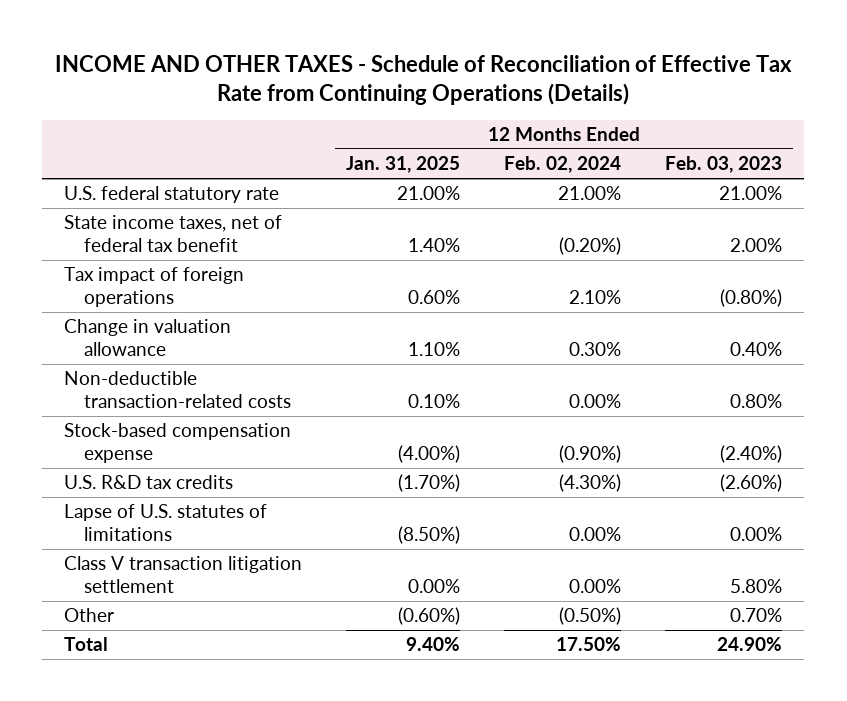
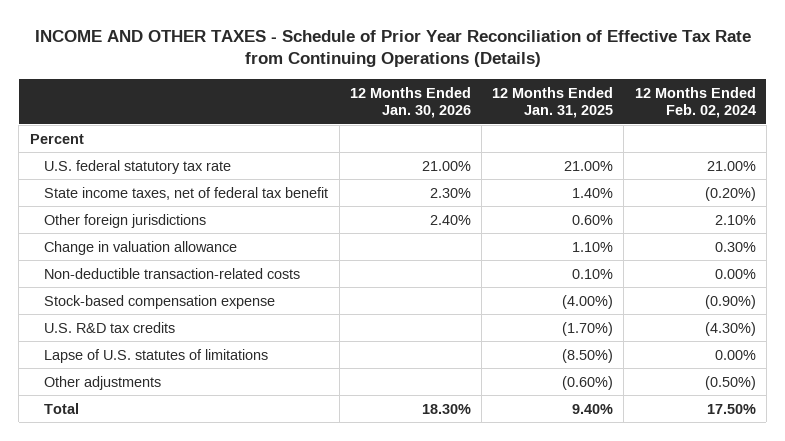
- INCOME AND OTHER TAXES - Schedule of Reconciliation of Effective Tax Rate from Continuing Operations (Details)
+ INCOME AND OTHER TAXES - Schedule of Prior Year Reconciliation of Effective Tax Rate from Continuing Operations (Details)
- | 12 Months Ended Jan. 31, 2025 | 12 Months Ended Feb. 02, 2024 | 12 Months Ended Feb. 03, 2023
+ | 12 Months Ended Jan. 30, 2026 | 12 Months Ended Jan. 31, 2025 | 12 Months Ended Feb. 02, 2024
- U.S. federal statutory rate | 21.00% | 21.00% | 21.00%
+ Percent
+ U.S. federal statutory tax rate | 21.00% | 21.00% | 21.00%
- Tax impact of foreign operations | 0.60% | 2.10% | (0.80%)
+ Other foreign jurisdictions | 2.40% | 0.60% | 2.10%
- Class V transaction litigation settlement | 0.00% | 0.00% | 5.80%
- Other | (0.60%) | (0.50%) | 0.70%
+ Other adjustments | | (0.60%) | (0.50%)

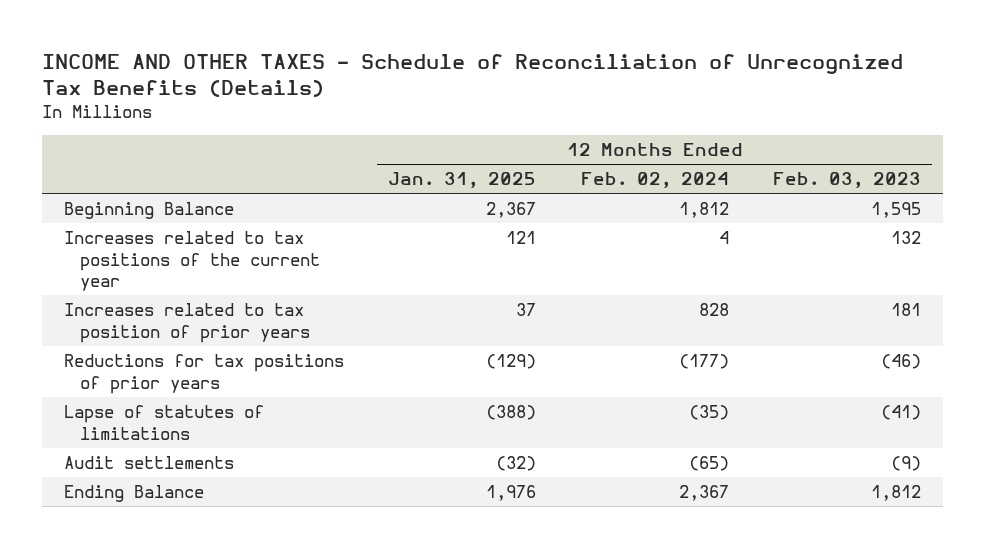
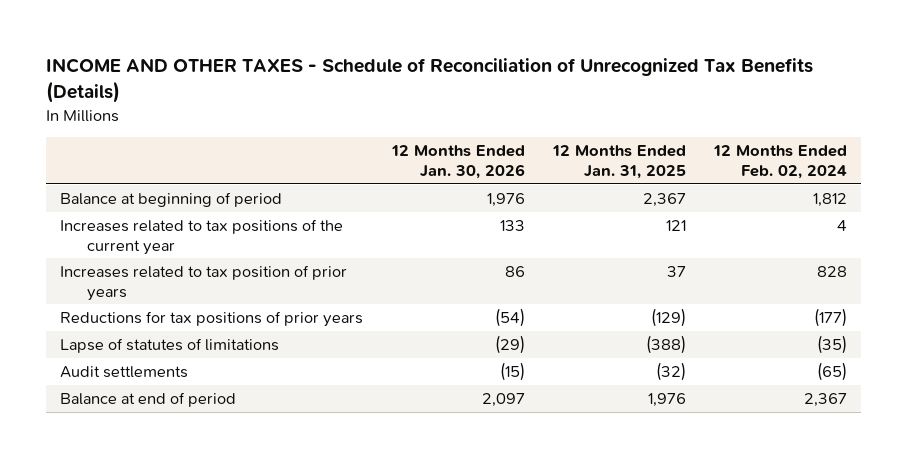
- | 12 Months Ended Jan. 31, 2025 | 12 Months Ended Feb. 02, 2024 | 12 Months Ended Feb. 03, 2023
+ | 12 Months Ended Jan. 30, 2026 | 12 Months Ended Jan. 31, 2025 | 12 Months Ended Feb. 02, 2024
- Beginning Balance | 2,367 | 1,812 | 1,595
+ Balance at beginning of period | 1,976 | 2,367 | 1,812
- Ending Balance | 1,976 | 2,367 | 1,812
+ Balance at end of period | 2,097 | 1,976 | 2,367

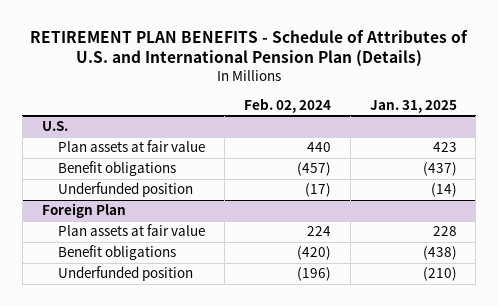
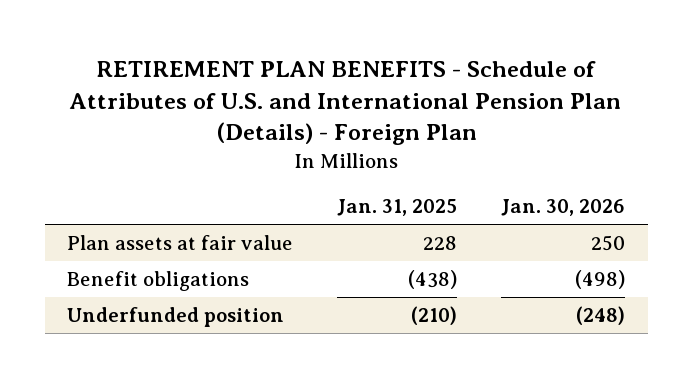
- RETIREMENT PLAN BENEFITS - Schedule of Attributes of U.S. and International Pension Plan (Details)
+ RETIREMENT PLAN BENEFITS - Schedule of Attributes of U.S. and International Pension Plan (Details) - Foreign Plan
- | Feb. 02, 2024 | Jan. 31, 2025
+ | Jan. 31, 2025 | Jan. 30, 2026
- U.S.
- Plan assets at fair value | 440 | 423
- Benefit obligations | (457) | (437)
- Underfunded position | (17) | (14)
- Foreign Plan

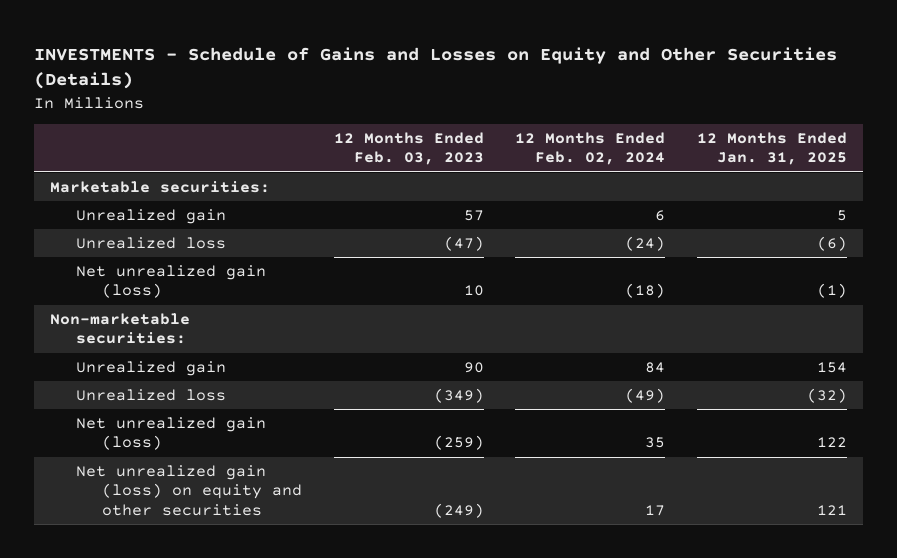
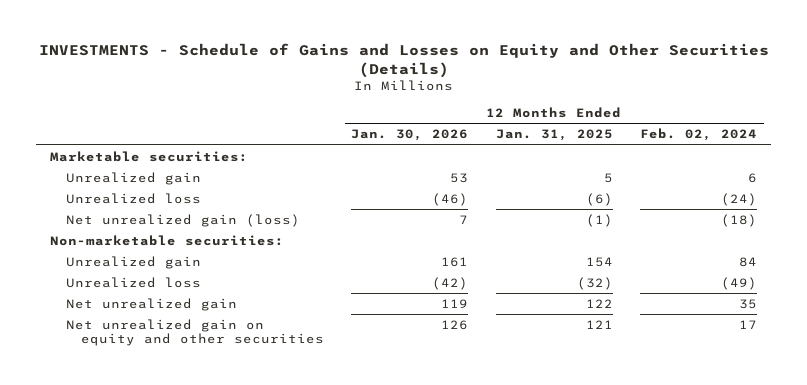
- | 12 Months Ended Feb. 03, 2023 | 12 Months Ended Feb. 02, 2024 | 12 Months Ended Jan. 31, 2025
+ | 12 Months Ended Jan. 30, 2026 | 12 Months Ended Jan. 31, 2025 | 12 Months Ended Feb. 02, 2024
- Net unrealized gain (loss) | (259) | 35 | 122
- Net unrealized gain (loss) on equity and other securities | (249) | 17 | 121
+ Net unrealized gain | 119 | 122 | 35
+ Net unrealized gain on equity and other securities | 126 | 121 | 17

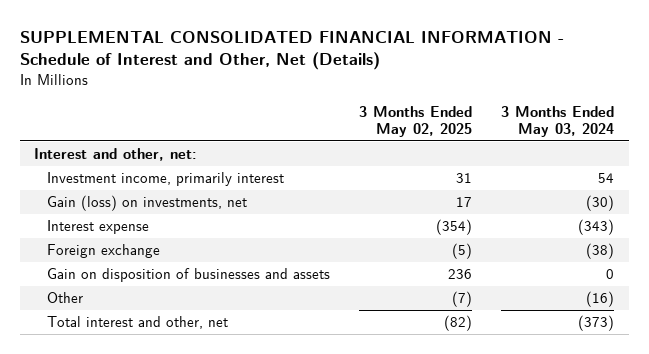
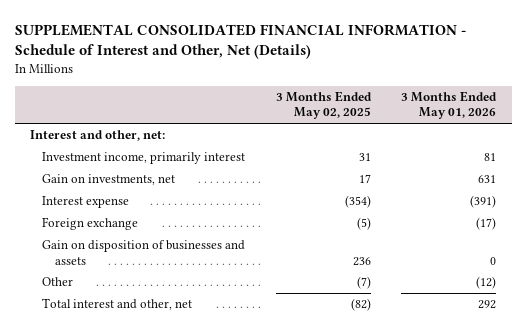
- | 3 Months Ended May 02, 2025 | 3 Months Ended May 03, 2024
+ | 3 Months Ended May 02, 2025 | 3 Months Ended May 01, 2026
- Gain (loss) on investments, net | 17 | (30)
+ Gain on investments, net | 17 | 631

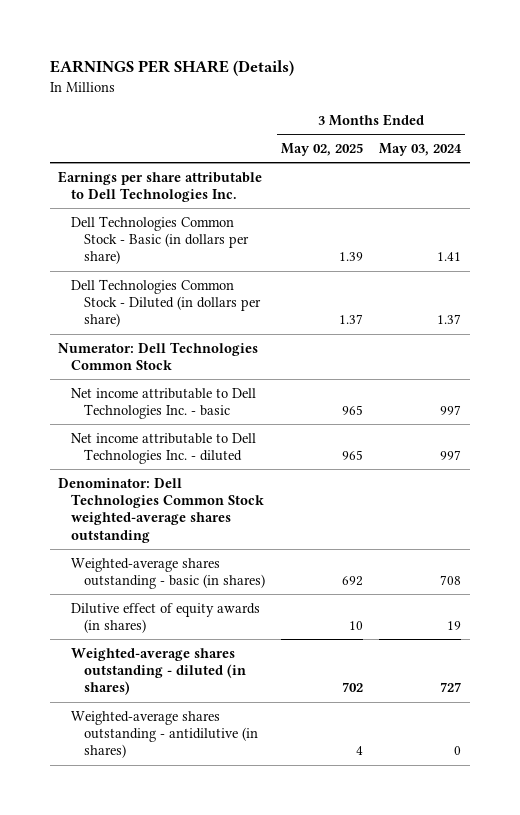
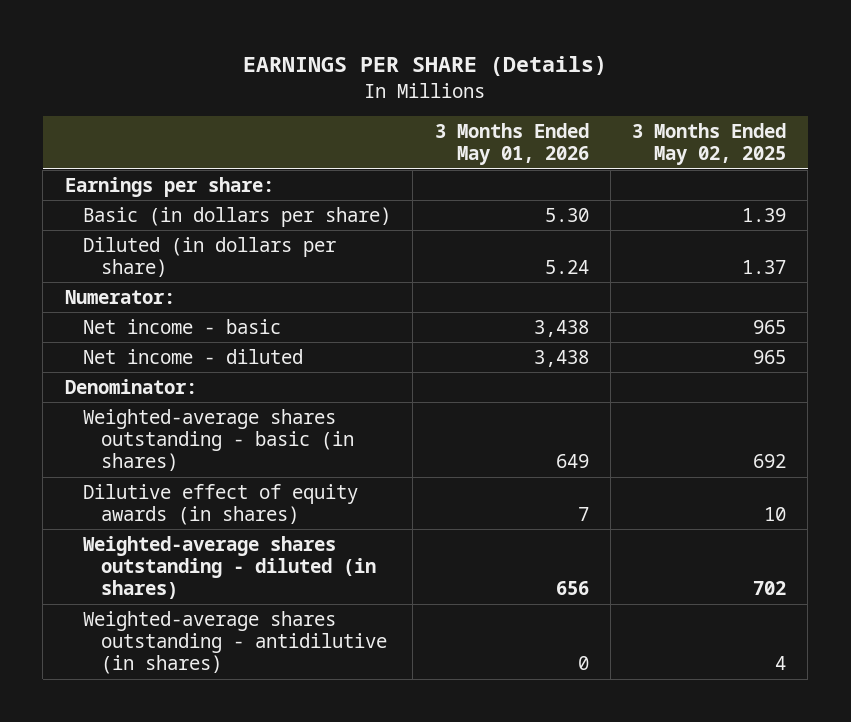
- | 3 Months Ended May 02, 2025 | 3 Months Ended May 03, 2024
+ | 3 Months Ended May 01, 2026 | 3 Months Ended May 02, 2025
- Earnings per share attributable to Dell Technologies Inc.
- Dell Technologies Common Stock - Basic (in dollars per share) | 1.39 | 1.41
- Dell Technologies Common Stock - Diluted (in dollars per share) | 1.37 | 1.37
- Numerator: Dell Technologies Common Stock
- Net income attributable to Dell Technologies Inc. - basic | 965 | 997
- Net income attributable to Dell Technologies Inc. - diluted | 965 | 997
- Denominator: Dell Technologies Common Stock weighted-average shares outstanding
+ Earnings per share:
+ Basic (in dollars per share) | 5.30 | 1.39
+ Diluted (in dollars per share) | 5.24 | 1.37
+ Numerator:
+ Net income - basic | 3,438 | 965
+ Net income - diluted | 3,438 | 965
+ Denominator:

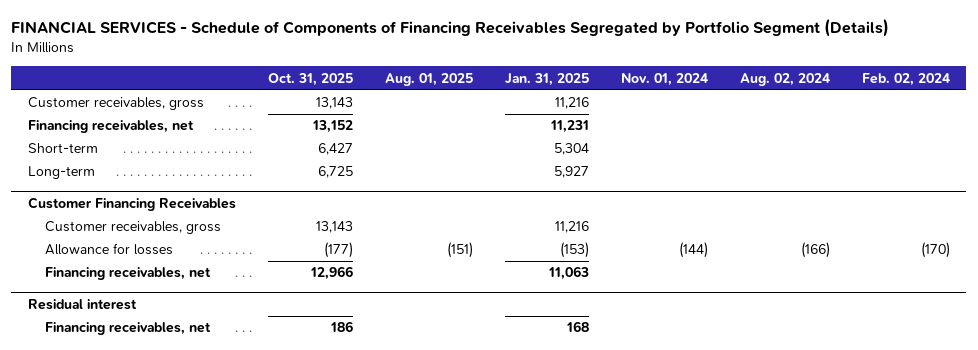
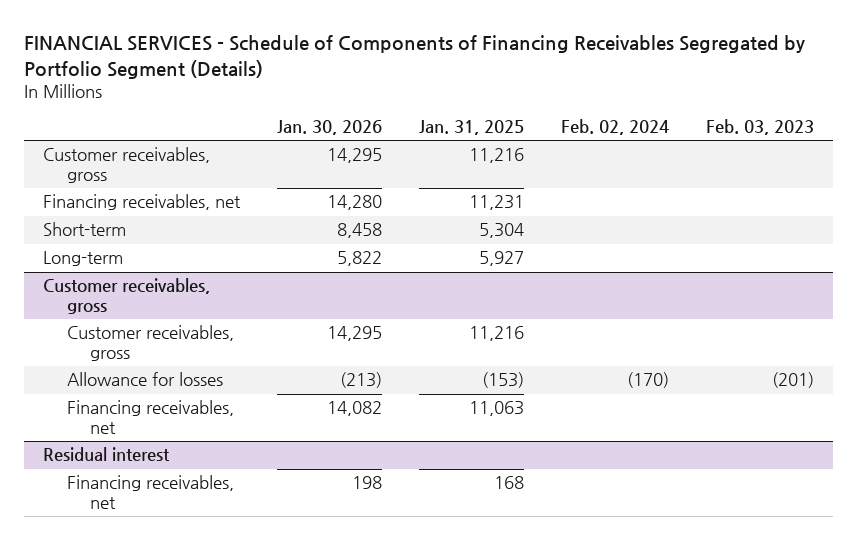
- | Oct. 31, 2025 | Aug. 01, 2025 | Jan. 31, 2025 | Nov. 01, 2024 | Aug. 02, 2024 | Feb. 02, 2024
+ | Jan. 30, 2026 | Jan. 31, 2025 | Feb. 02, 2024 | Feb. 03, 2023
- Customer Financing Receivables
+ Customer receivables, gross

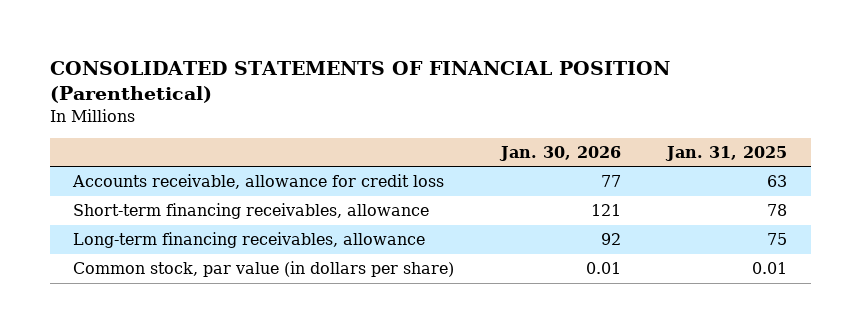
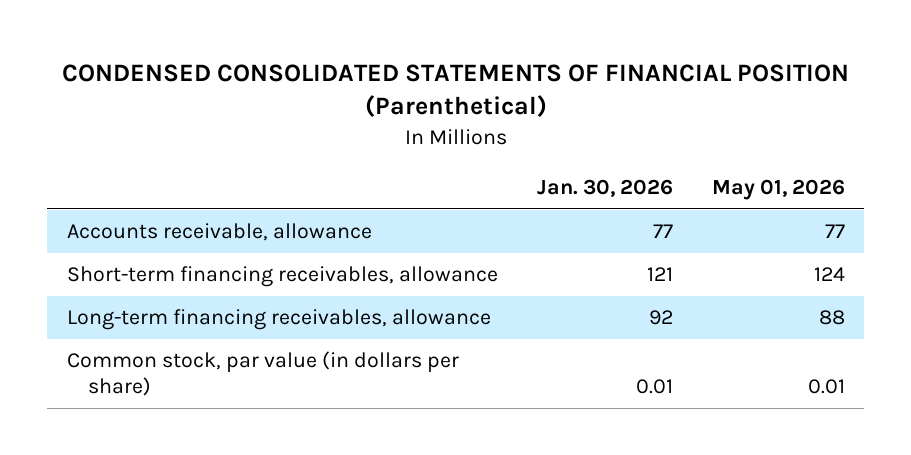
- CONSOLIDATED STATEMENTS OF FINANCIAL POSITION (Parenthetical)
+ CONDENSED CONSOLIDATED STATEMENTS OF FINANCIAL POSITION (Parenthetical)
- | Jan. 30, 2026 | Jan. 31, 2025
+ | Jan. 30, 2026 | May 01, 2026
- Accounts receivable, allowance for credit loss | 77 | 63
+ Accounts receivable, allowance | 77 | 77

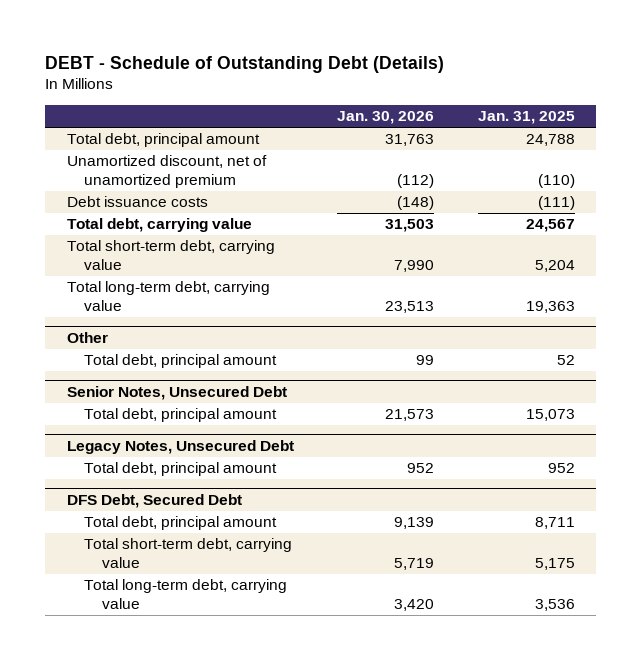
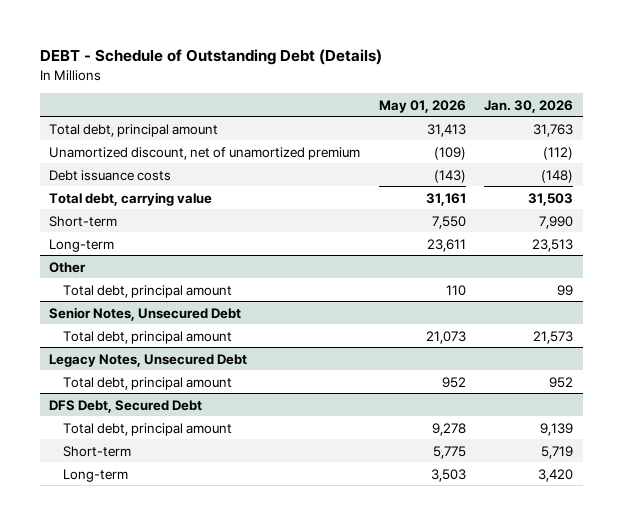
- | Jan. 30, 2026 | Jan. 31, 2025
+ | May 01, 2026 | Jan. 30, 2026
- Total short-term debt, carrying value | 7,990 | 5,204
- Total long-term debt, carrying value | 23,513 | 19,363
+ Short-term | 7,550 | 7,990
+ Long-term | 23,611 | 23,513
@ DFS Debt, Secured Debt
- Total short-term debt, carrying value | 5,719 | 5,175
- Total long-term debt, carrying value | 3,420 | 3,536
+ Short-term | 5,775 | 5,719
+ Long-term | 3,503 | 3,420

